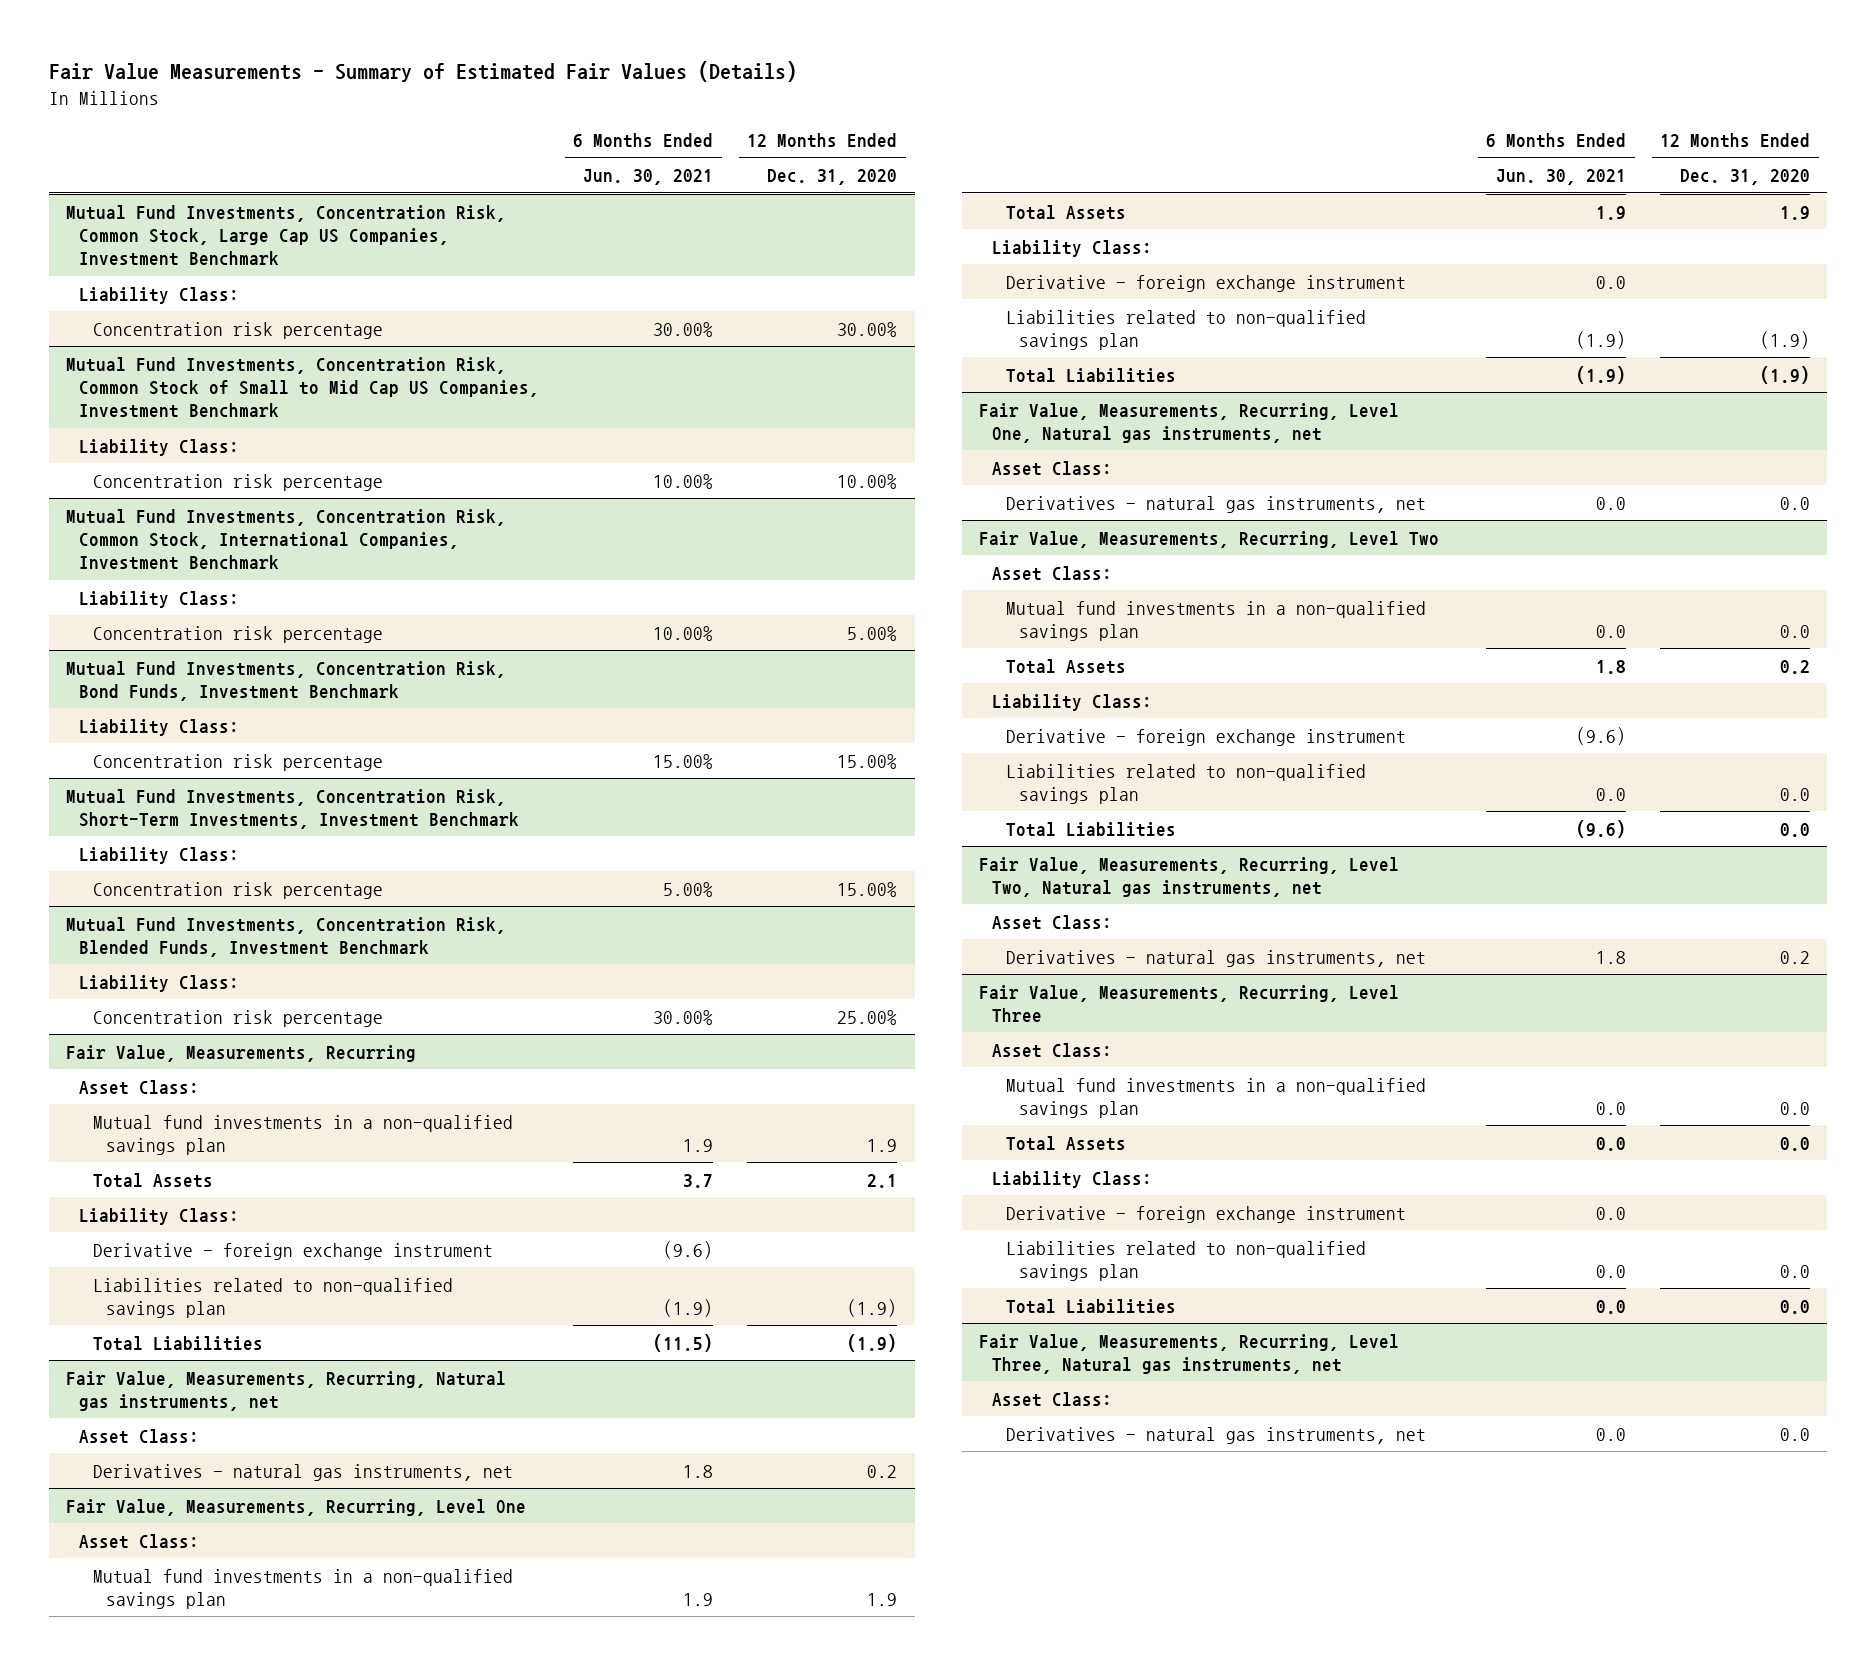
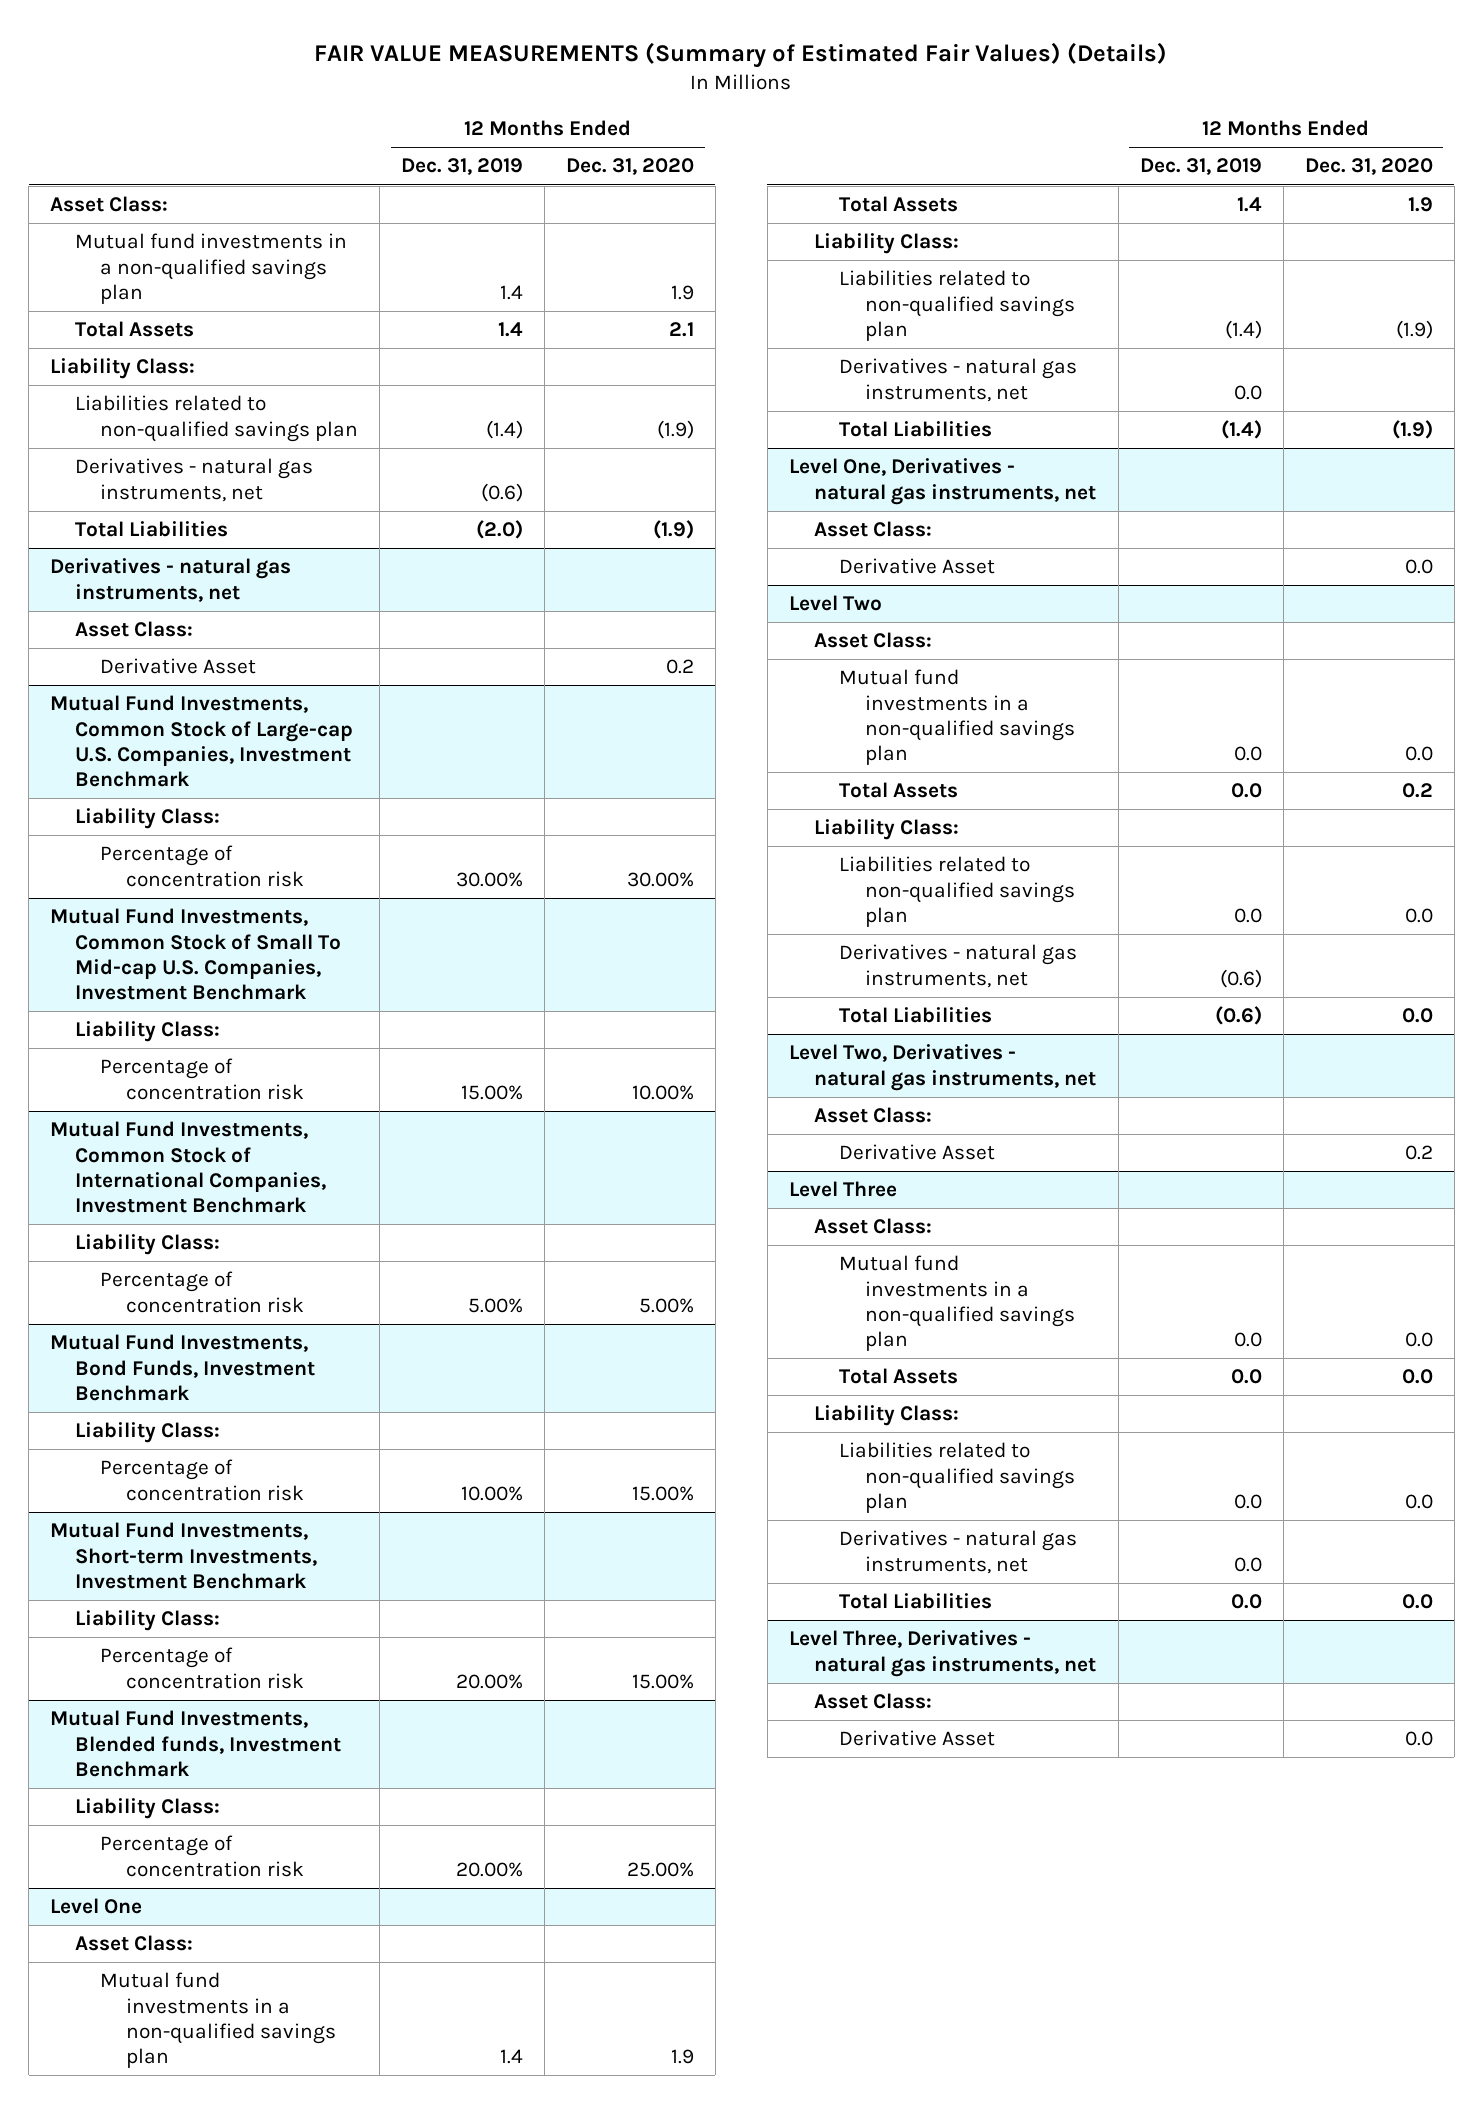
- Fair Value Measurements - Summary of Estimated Fair Values (Details)
+ FAIR VALUE MEASUREMENTS (Summary of Estimated Fair Values) (Details)
- | 6 Months Ended Jun. 30, 2021 | 12 Months Ended Dec. 31, 2020
+ | 12 Months Ended Dec. 31, 2019 | 12 Months Ended Dec. 31, 2020
- Mutual Fund Investments, Concentration Risk, Common Stock, Large Cap US Companies, Investment Benchmark
- Liability Class:
- Concentration risk percentage | 30.00% | 30.00%
- Mutual Fund Investments, Concentration Risk, Common Stock of Small to Mid Cap US Companies, Investment Benchmark
- Liability Class:
- Concentration risk percentage | 10.00% | 10.00%
- Mutual Fund Investments, Concentration Risk, Common Stock, International Companies, Investment Benchmark
- Liability Class:
- Concentration risk percentage | 10.00% | 5.00%
- Mutual Fund Investments, Concentration Risk, Bond Funds, Investment Benchmark
- Liability Class:
- Concentration risk percentage | 15.00% | 15.00%
- Mutual Fund Investments, Concentration Risk, Short-Term Investments, Investment Benchmark
- Liability Class:
- Concentration risk percentage | 5.00% | 15.00%
- Mutual Fund Investments, Concentration Risk, Blended Funds, Investment Benchmark
- Liability Class:
- Concentration risk percentage | 30.00% | 25.00%
- Fair Value, Measurements, Recurring
- Derivative - foreign exchange instrument | (9.6) |
+ Derivatives - natural gas instruments, net | (0.6) |
- Fair Value, Measurements, Recurring, Natural gas instruments, net
+ Derivatives - natural gas instruments, net
- Derivatives - natural gas instruments, net | 1.8 | 0.2
- Fair Value, Measurements, Recurring, Level One
+ Derivative Asset | | 0.2
+ Mutual Fund Investments, Common Stock of Large-cap U.S. Companies, Investment Benchmark
+ Liability Class:
+ Percentage of concentration risk | 30.00% | 30.00%
+ Mutual Fund Investments, Common Stock of Small To Mid-cap U.S. Companies, Investment Benchmark
+ Liability Class:
+ Percentage of concentration risk | 15.00% | 10.00%
+ Mutual Fund Investments, Common Stock of International Companies, Investment Benchmark
+ Liability Class:
+ Percentage of concentration risk | 5.00% | 5.00%
+ Mutual Fund Investments, Bond Funds, Investment Benchmark
+ Liability Class:
+ Percentage of concentration risk | 10.00% | 15.00%
+ Mutual Fund Investments, Short-term Investments, Investment Benchmark
+ Liability Class:
+ Percentage of concentration risk | 20.00% | 15.00%
+ Mutual Fund Investments, Blended funds, Investment Benchmark
+ Liability Class:
+ Percentage of concentration risk | 20.00% | 25.00%
+ Level One
- Derivative - foreign exchange instrument | 0.0 |
+ Derivatives - natural gas instruments, net | 0.0 |
- Fair Value, Measurements, Recurring, Level One, Natural gas instruments, net
+ Level One, Derivatives - natural gas instruments, net
- Derivatives - natural gas instruments, net | 0.0 | 0.0
- Fair Value, Measurements, Recurring, Level Two
+ Derivative Asset | | 0.0
+ Level Two
- Derivative - foreign exchange instrument | (9.6) |
+ Derivatives - natural gas instruments, net | (0.6) |
- Fair Value, Measurements, Recurring, Level Two, Natural gas instruments, net
+ Level Two, Derivatives - natural gas instruments, net
- Derivatives - natural gas instruments, net | 1.8 | 0.2
- Fair Value, Measurements, Recurring, Level Three
+ Derivative Asset | | 0.2
+ Level Three
- Derivative - foreign exchange instrument | 0.0 |
+ Derivatives - natural gas instruments, net | 0.0 |
- Fair Value, Measurements, Recurring, Level Three, Natural gas instruments, net
+ Level Three, Derivatives - natural gas instruments, net
- Derivatives - natural gas instruments, net | 0.0 | 0.0
+ Derivative Asset | | 0.0

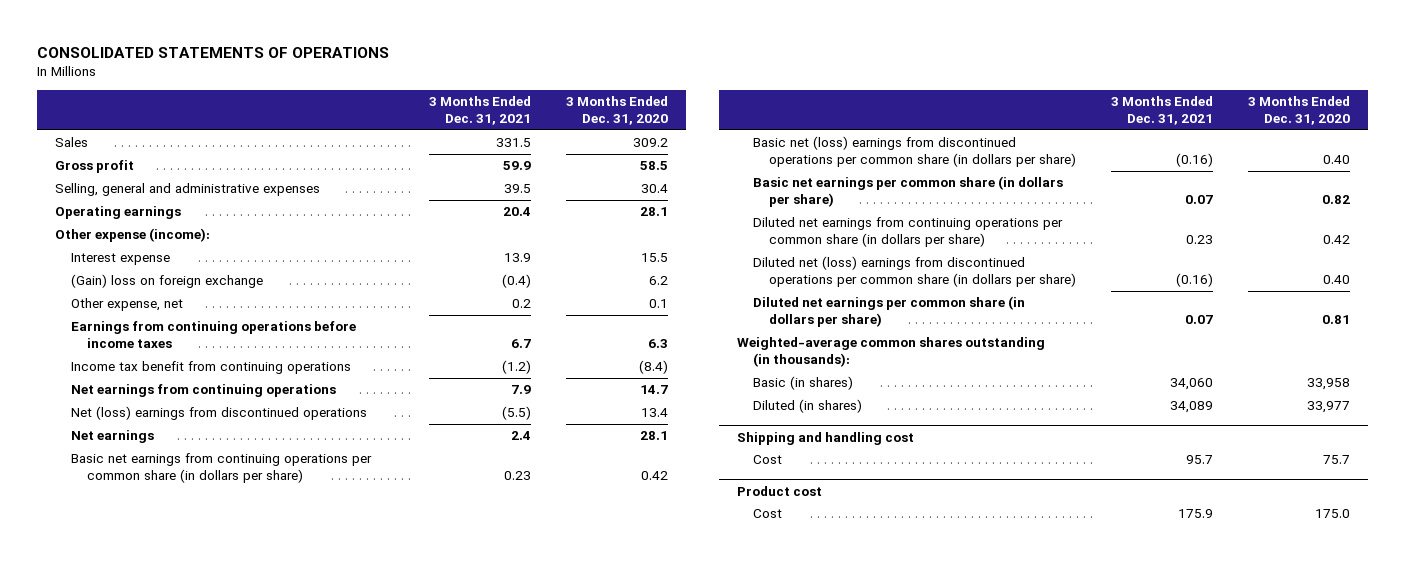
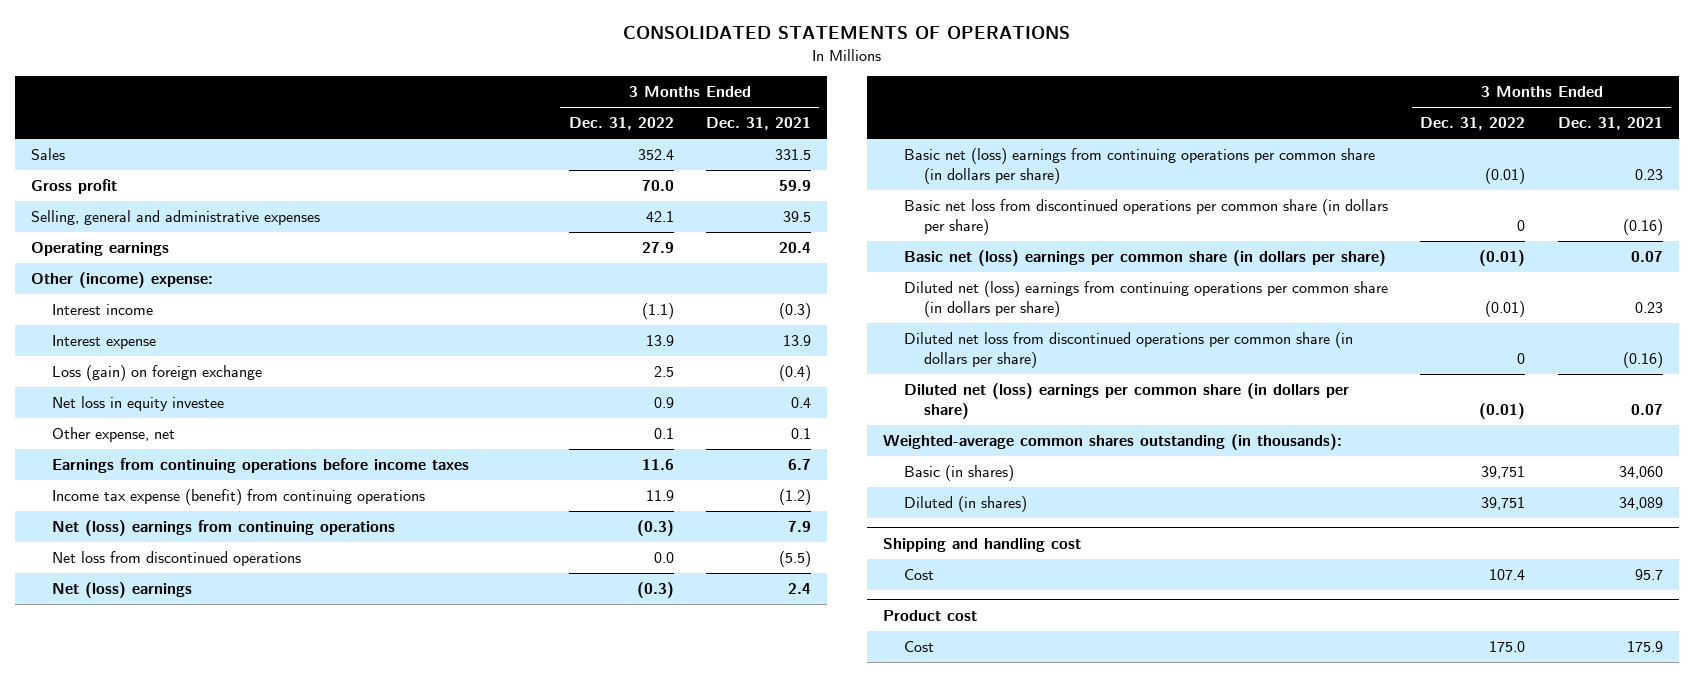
- | 3 Months Ended Dec. 31, 2021 | 3 Months Ended Dec. 31, 2020
+ | 3 Months Ended Dec. 31, 2022 | 3 Months Ended Dec. 31, 2021
- Other expense (income):
+ Other (income) expense:
+ Interest income | (1.1) | (0.3)
- (Gain) loss on foreign exchange | (0.4) | 6.2
- Other expense, net | 0.2 | 0.1
+ Loss (gain) on foreign exchange | 2.5 | (0.4)
+ Net loss in equity investee | 0.9 | 0.4
+ Other expense, net | 0.1 | 0.1
- Income tax benefit from continuing operations | (1.2) | (8.4)
- Net earnings from continuing operations | 7.9 | 14.7
- Net (loss) earnings from discontinued operations | (5.5) | 13.4
- Net earnings | 2.4 | 28.1
- Basic net earnings from continuing operations per common share (in dollars per share) | 0.23 | 0.42
- Basic net (loss) earnings from discontinued operations per common share (in dollars per share) | (0.16) | 0.40
- Basic net earnings per common share (in dollars per share) | 0.07 | 0.82
- Diluted net earnings from continuing operations per common share (in dollars per share) | 0.23 | 0.42
- Diluted net (loss) earnings from discontinued operations per common share (in dollars per share) | (0.16) | 0.40
- Diluted net earnings per common share (in dollars per share) | 0.07 | 0.81
+ Income tax expense (benefit) from continuing operations | 11.9 | (1.2)
+ Net (loss) earnings from continuing operations | (0.3) | 7.9
+ Net loss from discontinued operations | 0.0 | (5.5)
+ Net (loss) earnings | (0.3) | 2.4
+ Basic net (loss) earnings from continuing operations per common share (in dollars per share) | (0.01) | 0.23
+ Basic net loss from discontinued operations per common share (in dollars per share) | 0 | (0.16)
+ Basic net (loss) earnings per common share (in dollars per share) | (0.01) | 0.07
+ Diluted net (loss) earnings from continuing operations per common share (in dollars per share) | (0.01) | 0.23
+ Diluted net loss from discontinued operations per common share (in dollars per share) | 0 | (0.16)
+ Diluted net (loss) earnings per common share (in dollars per share) | (0.01) | 0.07

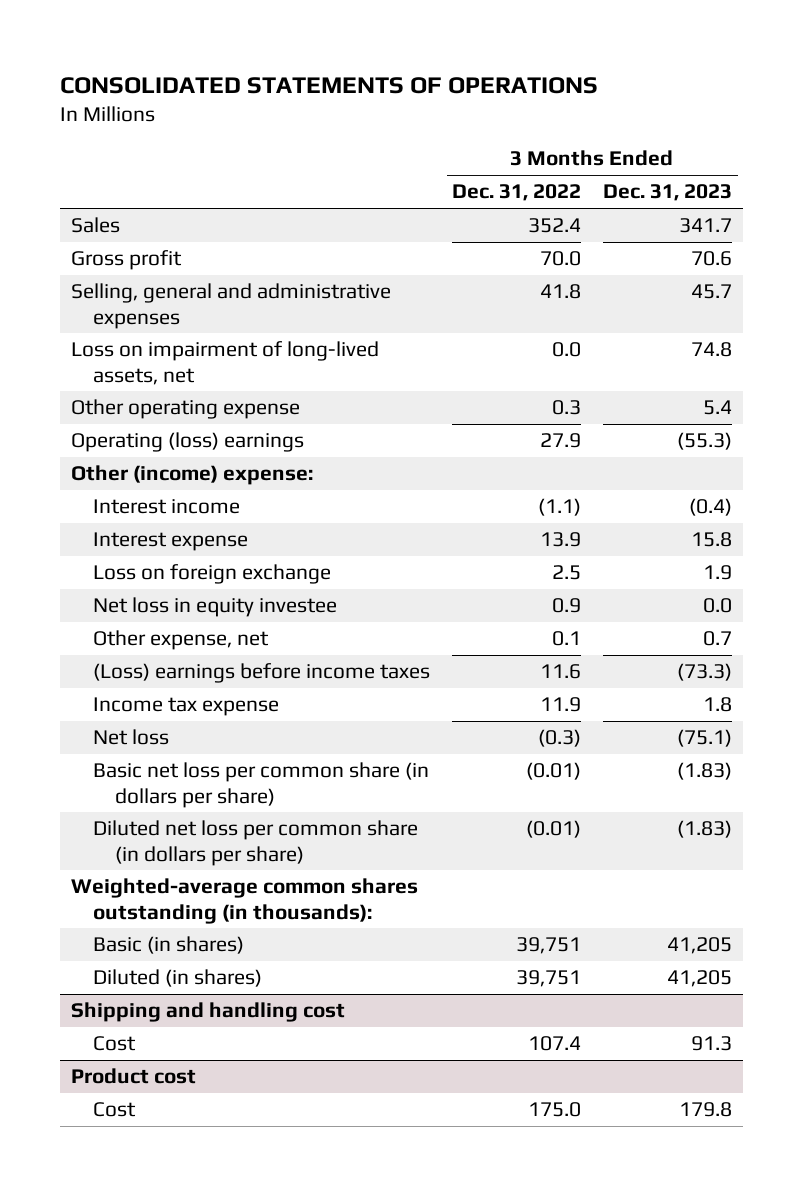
- | 3 Months Ended Dec. 31, 2022 | 3 Months Ended Dec. 31, 2021
+ | 3 Months Ended Dec. 31, 2022 | 3 Months Ended Dec. 31, 2023
- Selling, general and administrative expenses | 42.1 | 39.5
- Operating earnings | 27.9 | 20.4
+ Selling, general and administrative expenses | 41.8 | 45.7
+ Loss on impairment of long-lived assets, net | 0.0 | 74.8
+ Other operating expense | 0.3 | 5.4
+ Operating (loss) earnings | 27.9 | (55.3)
- Loss (gain) on foreign exchange | 2.5 | (0.4)
+ Loss on foreign exchange | 2.5 | 1.9
- Earnings from continuing operations before income taxes | 11.6 | 6.7
- Income tax expense (benefit) from continuing operations | 11.9 | (1.2)
- Net (loss) earnings from continuing operations | (0.3) | 7.9
- Net loss from discontinued operations | 0.0 | (5.5)
- Net (loss) earnings | (0.3) | 2.4
- Basic net (loss) earnings from continuing operations per common share (in dollars per share) | (0.01) | 0.23
- Basic net loss from discontinued operations per common share (in dollars per share) | 0 | (0.16)
- Basic net (loss) earnings per common share (in dollars per share) | (0.01) | 0.07
- Diluted net (loss) earnings from continuing operations per common share (in dollars per share) | (0.01) | 0.23
- Diluted net loss from discontinued operations per common share (in dollars per share) | 0 | (0.16)
- Diluted net (loss) earnings per common share (in dollars per share) | (0.01) | 0.07
+ (Loss) earnings before income taxes | 11.6 | (73.3)
+ Income tax expense | 11.9 | 1.8
+ Net loss | (0.3) | (75.1)
+ Basic net loss per common share (in dollars per share) | (0.01) | (1.83)
+ Diluted net loss per common share (in dollars per share) | (0.01) | (1.83)

